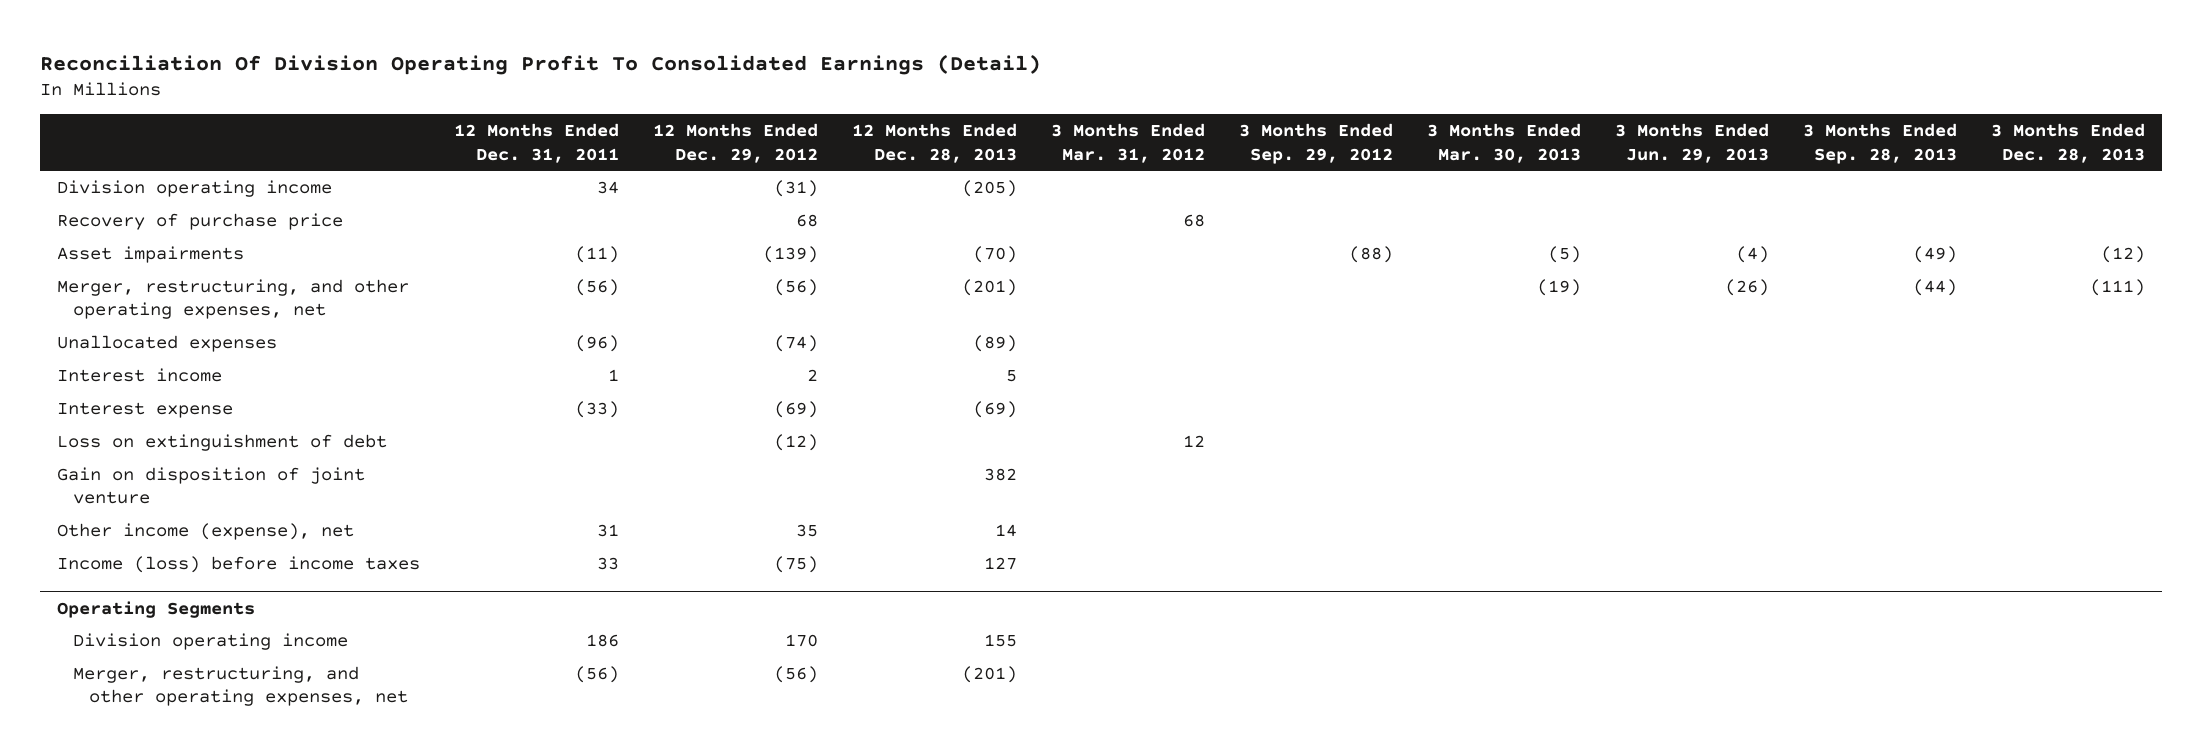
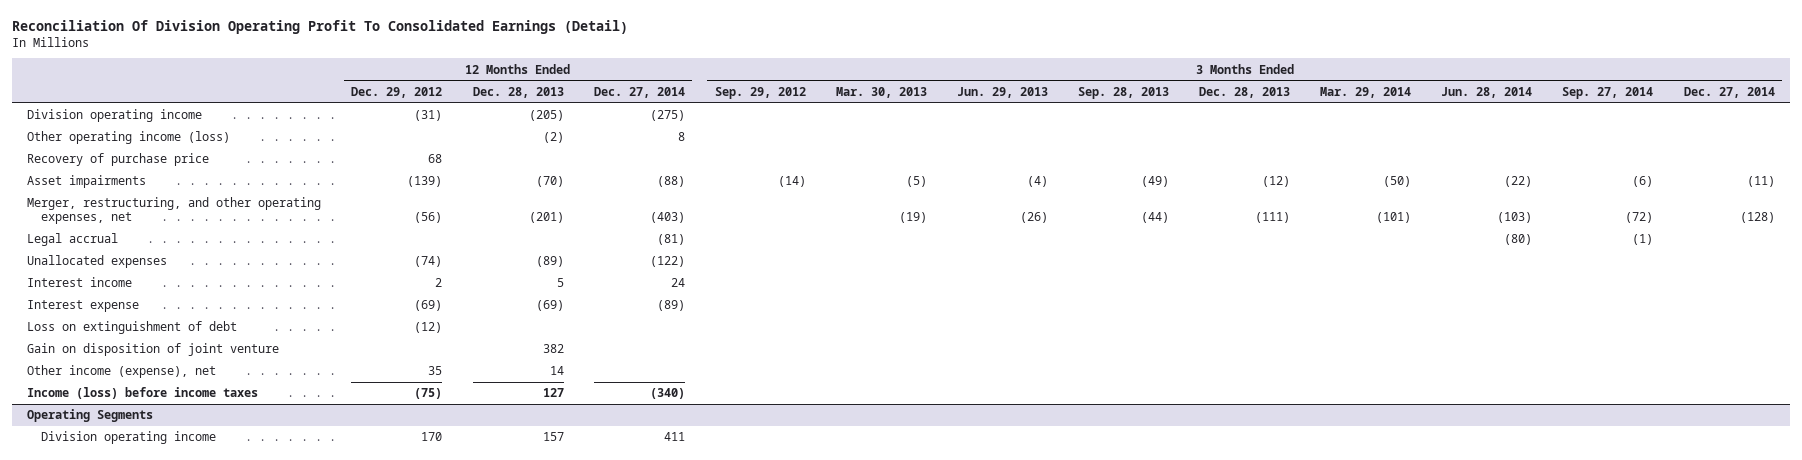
- | 12 Months Ended Dec. 31, 2011 | 12 Months Ended Dec. 29, 2012 | 12 Months Ended Dec. 28, 2013 | 3 Months Ended Mar. 31, 2012 | 3 Months Ended Sep. 29, 2012 | 3 Months Ended Mar. 30, 2013 | 3 Months Ended Jun. 29, 2013 | 3 Months Ended Sep. 28, 2013 | 3 Months Ended Dec. 28, 2013
+ | 12 Months Ended Dec. 29, 2012 | 12 Months Ended Dec. 28, 2013 | 12 Months Ended Dec. 27, 2014 | 3 Months Ended Sep. 29, 2012 | 3 Months Ended Mar. 30, 2013 | 3 Months Ended Jun. 29, 2013 | 3 Months Ended Sep. 28, 2013 | 3 Months Ended Dec. 28, 2013 | 3 Months Ended Mar. 29, 2014 | 3 Months Ended Jun. 28, 2014 | 3 Months Ended Sep. 27, 2014 | 3 Months Ended Dec. 27, 2014
+ Other operating income (loss) | | (2) | 8 | | | | | | | | |
- Asset impairments | (11) | (139) | (70) | | (88) | (5) | (4) | (49) | (12)
+ Asset impairments | (139) | (70) | (88) | (14) | (5) | (4) | (49) | (12) | (50) | (22) | (6) | (11)
+ Legal accrual | | | (81) | | | | | | | (80) | (1) |
@ Operating Segments
- Division operating income | 186 | 170 | 155 | | | | | |
- Merger, restructuring, and other operating expenses, net | (56) | (56) | (201) | | | | | |
+ Division operating income | 170 | 157 | 411 | | | | | | | | |

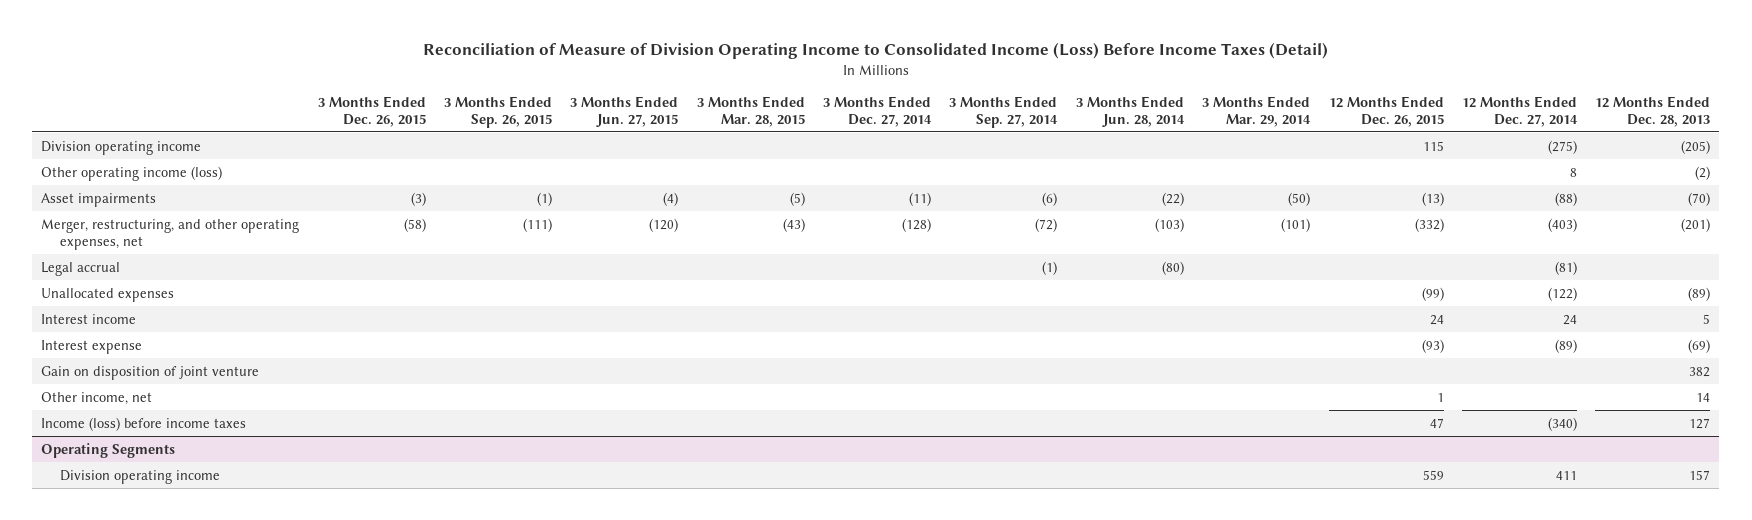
- Reconciliation Of Division Operating Profit To Consolidated Earnings (Detail)
+ Reconciliation of Measure of Division Operating Income to Consolidated Income (Loss) Before Income Taxes (Detail)
- | 12 Months Ended Dec. 29, 2012 | 12 Months Ended Dec. 28, 2013 | 12 Months Ended Dec. 27, 2014 | 3 Months Ended Sep. 29, 2012 | 3 Months Ended Mar. 30, 2013 | 3 Months Ended Jun. 29, 2013 | 3 Months Ended Sep. 28, 2013 | 3 Months Ended Dec. 28, 2013 | 3 Months Ended Mar. 29, 2014 | 3 Months Ended Jun. 28, 2014 | 3 Months Ended Sep. 27, 2014 | 3 Months Ended Dec. 27, 2014
+ | 3 Months Ended Dec. 26, 2015 | 3 Months Ended Sep. 26, 2015 | 3 Months Ended Jun. 27, 2015 | 3 Months Ended Mar. 28, 2015 | 3 Months Ended Dec. 27, 2014 | 3 Months Ended Sep. 27, 2014 | 3 Months Ended Jun. 28, 2014 | 3 Months Ended Mar. 29, 2014 | 12 Months Ended Dec. 26, 2015 | 12 Months Ended Dec. 27, 2014 | 12 Months Ended Dec. 28, 2013
- Recovery of purchase price | 68 | | | | | | | | | | |
- Loss on extinguishment of debt | (12) | | | | | | | | | | |
- Other income (expense), net | 35 | 14 | | | | | | | | | |
+ Other income, net | | | | | | | | | 1 | | 14

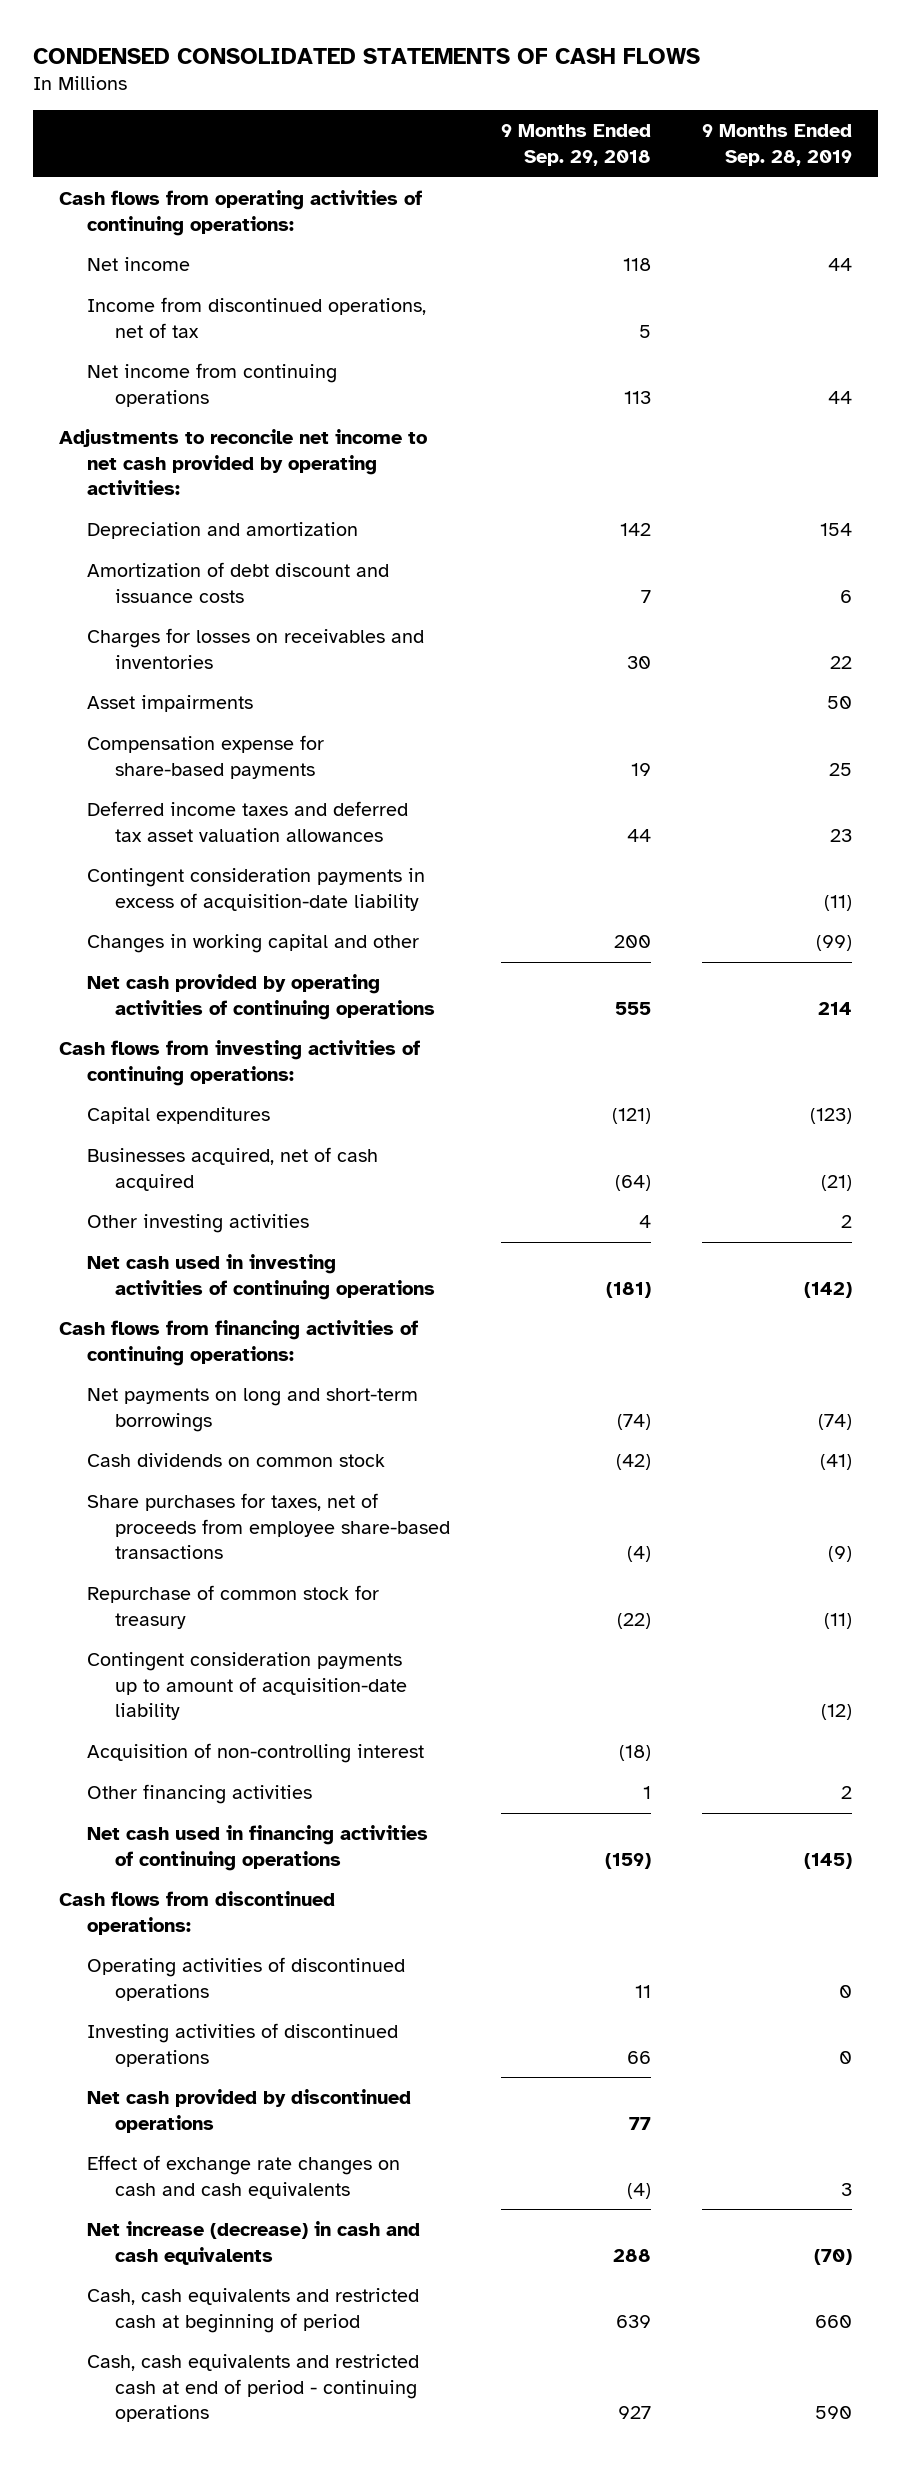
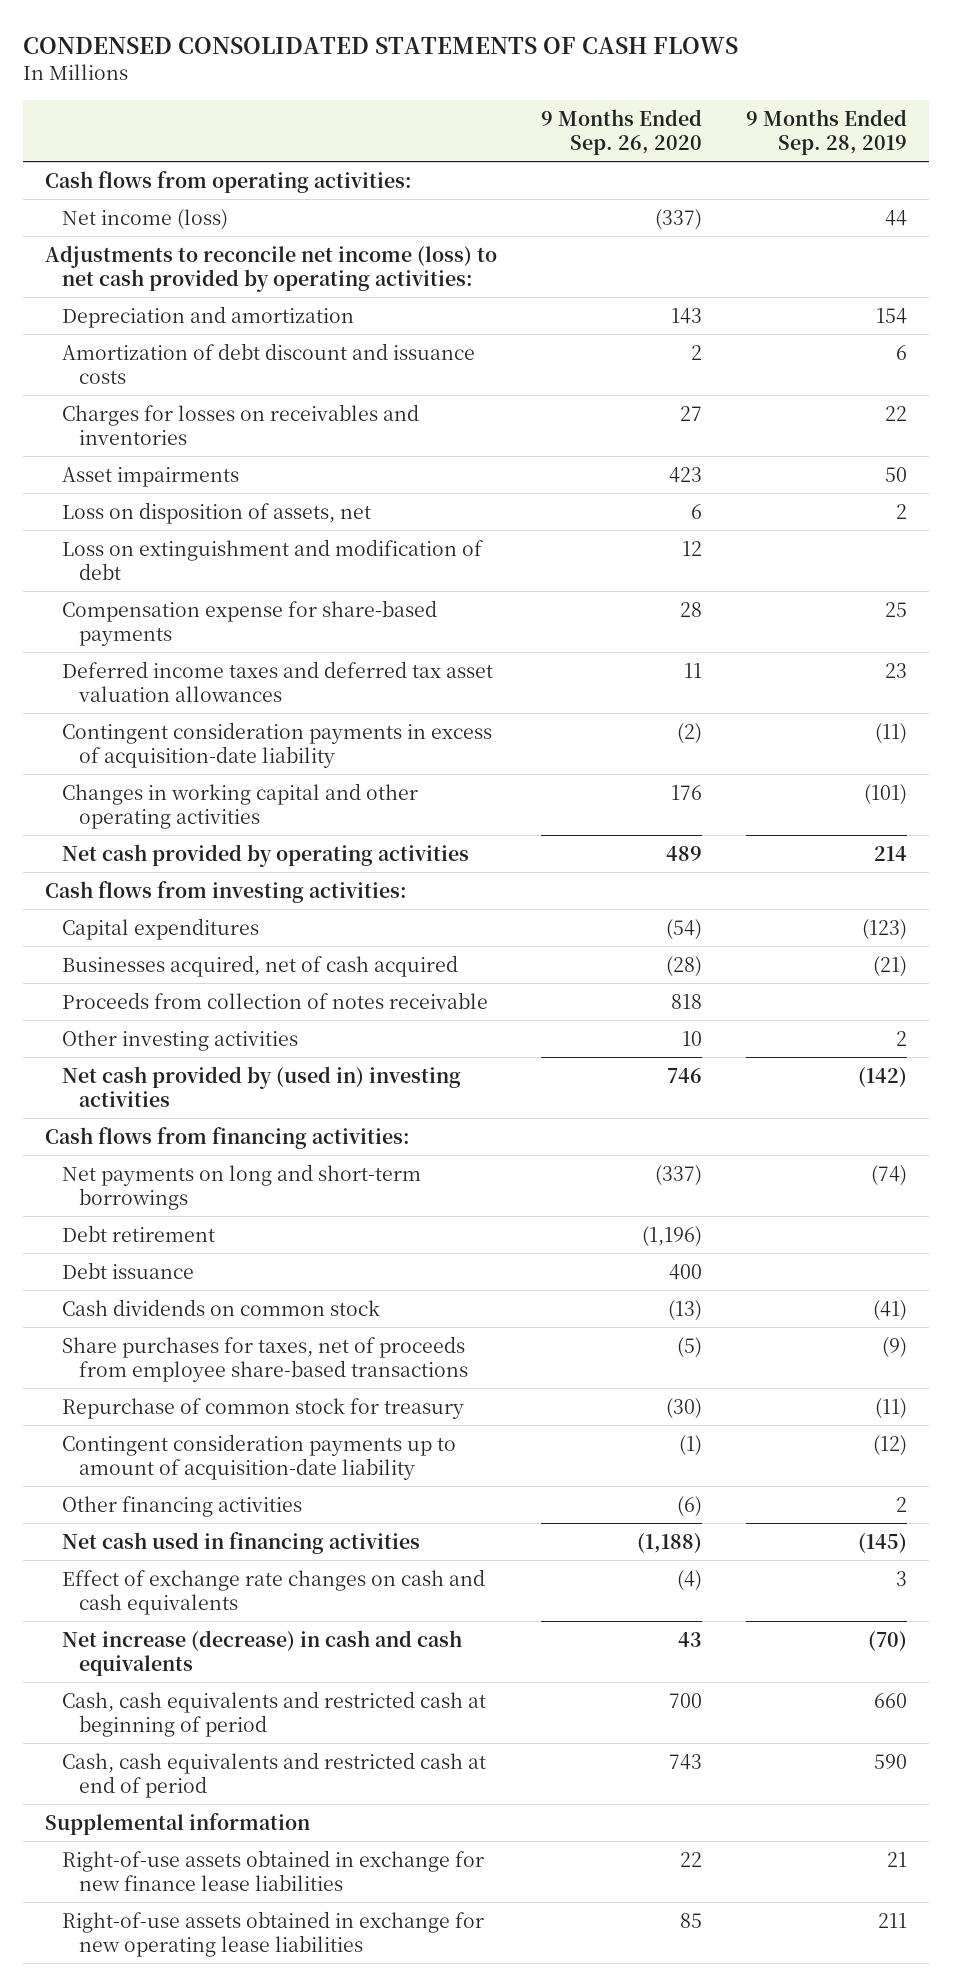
- | 9 Months Ended Sep. 29, 2018 | 9 Months Ended Sep. 28, 2019
+ | 9 Months Ended Sep. 26, 2020 | 9 Months Ended Sep. 28, 2019
- Cash flows from operating activities of continuing operations:
- Net income | 118 | 44
- Income from discontinued operations, net of tax | 5 |
- Net income from continuing operations | 113 | 44
- Adjustments to reconcile net income to net cash provided by operating activities:
+ Cash flows from operating activities:
+ Net income (loss) | (337) | 44
+ Adjustments to reconcile net income (loss) to net cash provided by operating activities:
+ Loss on disposition of assets, net | 6 | 2
+ Loss on extinguishment and modification of debt | 12 |
- Changes in working capital and other | 200 | (99)
- Net cash provided by operating activities of continuing operations | 555 | 214
- Cash flows from investing activities of continuing operations:
+ Changes in working capital and other operating activities | 176 | (101)
+ Net cash provided by operating activities | 489 | 214
+ Cash flows from investing activities:
+ Proceeds from collection of notes receivable | 818 |
- Net cash used in investing activities of continuing operations | (181) | (142)
- Cash flows from financing activities of continuing operations:
+ Net cash provided by (used in) investing activities | 746 | (142)
+ Cash flows from financing activities:
+ Debt retirement | (1,196) |
+ Debt issuance | 400 |
- Acquisition of non-controlling interest | (18) |
- Net cash used in financing activities of continuing operations | (159) | (145)
- Cash flows from discontinued operations:
- Operating activities of discontinued operations | 11 | 0
- Investing activities of discontinued operations | 66 | 0
- Net cash provided by discontinued operations | 77 |
+ Net cash used in financing activities | (1,188) | (145)
- Cash, cash equivalents and restricted cash at end of period - continuing operations | 927 | 590
+ Cash, cash equivalents and restricted cash at end of period | 743 | 590
+ Supplemental information
+ Right-of-use assets obtained in exchange for new finance lease liabilities | 22 | 21
+ Right-of-use assets obtained in exchange for new operating lease liabilities | 85 | 211

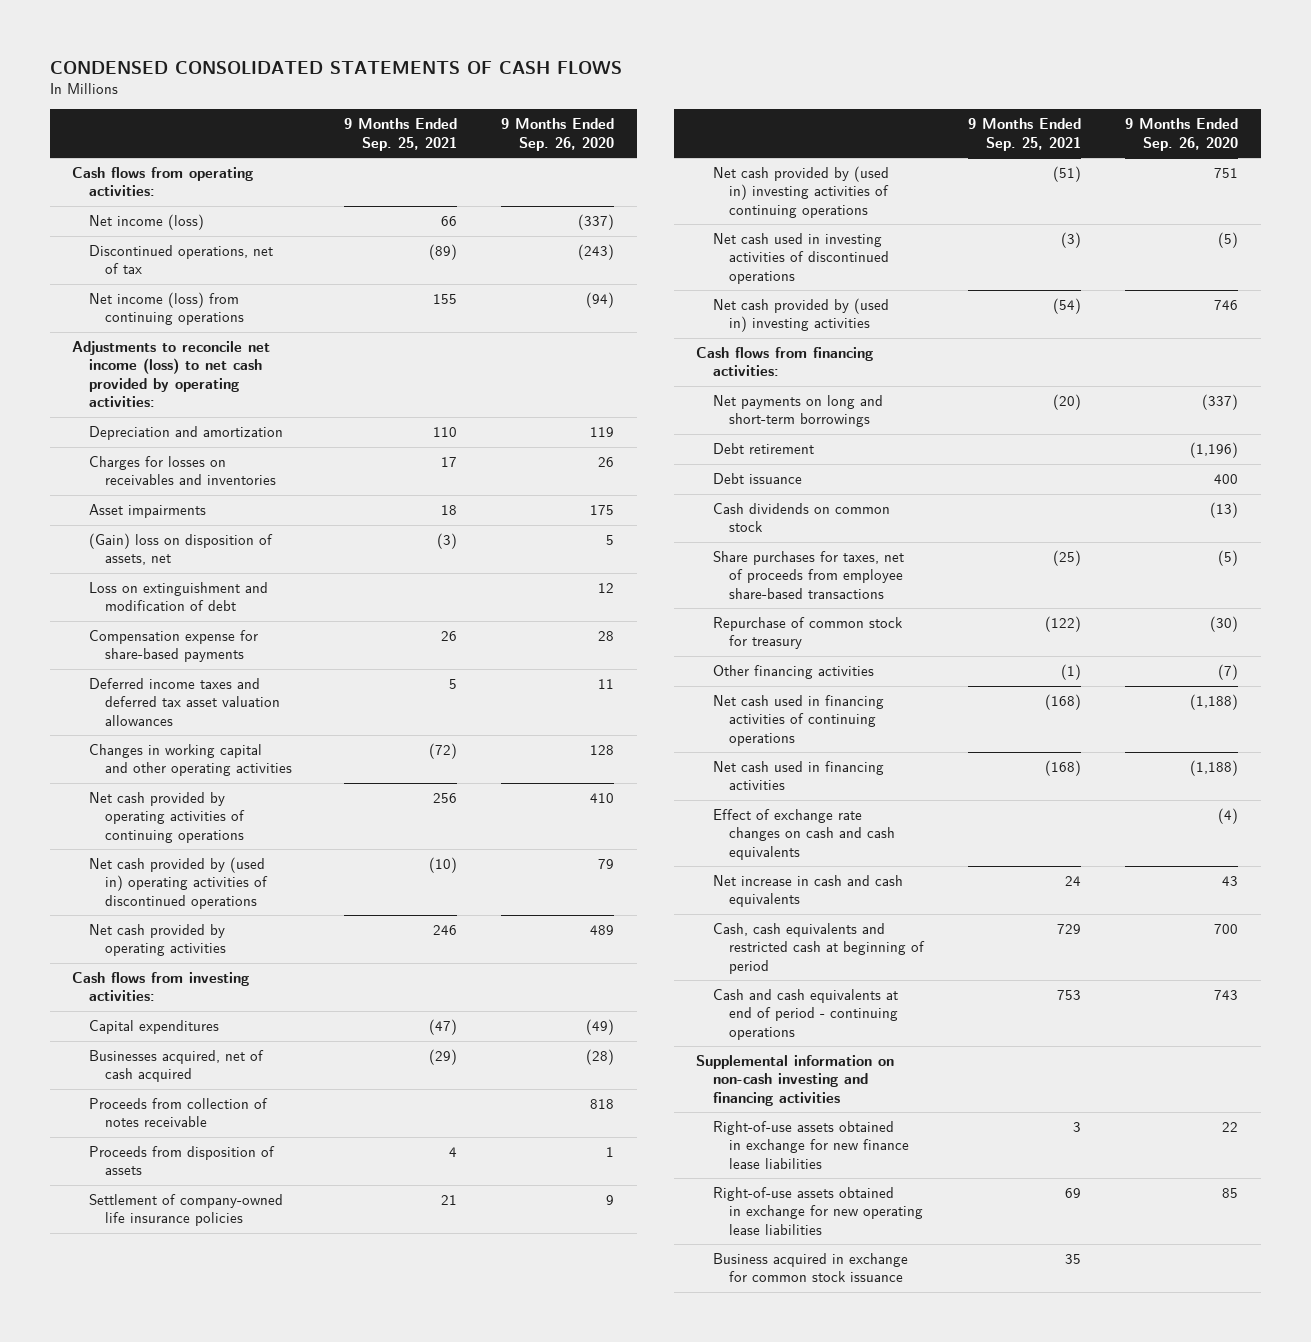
- | 9 Months Ended Sep. 26, 2020 | 9 Months Ended Sep. 28, 2019
+ | 9 Months Ended Sep. 25, 2021 | 9 Months Ended Sep. 26, 2020
+ Discontinued operations, net of tax | (89) | (243)
+ Net income (loss) from continuing operations | 155 | (94)
- Depreciation and amortization | 143 | 154
- Amortization of debt discount and issuance costs | 2 | 6
- Charges for losses on receivables and inventories | 27 | 22
- Asset impairments | 423 | 50
- Loss on disposition of assets, net | 6 | 2
+ Depreciation and amortization | 110 | 119
+ Charges for losses on receivables and inventories | 17 | 26
+ Asset impairments | 18 | 175
+ (Gain) loss on disposition of assets, net | (3) | 5
- Contingent consideration payments in excess of acquisition-date liability | (2) | (11)
- Changes in working capital and other operating activities | 176 | (101)
+ Changes in working capital and other operating activities | (72) | 128
+ Net cash provided by operating activities of continuing operations | 256 | 410
+ Net cash provided by (used in) operating activities of discontinued operations | (10) | 79
- Capital expenditures | (54) | (123)
+ Capital expenditures | (47) | (49)
- Other investing activities | 10 | 2
+ Proceeds from disposition of assets | 4 | 1
+ Settlement of company-owned life insurance policies | 21 | 9
+ Net cash provided by (used in) investing activities of continuing operations | (51) | 751
+ Net cash used in investing activities of discontinued operations | (3) | (5)
- Contingent consideration payments up to amount of acquisition-date liability | (1) | (12)
- Other financing activities | (6) | 2
+ Other financing activities | (1) | (7)
+ Net cash used in financing activities of continuing operations | (168) | (1,188)
- Net increase (decrease) in cash and cash equivalents | 43 | (70)
+ Net increase in cash and cash equivalents | 24 | 43
- Cash, cash equivalents and restricted cash at end of period | 743 | 590
- Supplemental information
+ Cash and cash equivalents at end of period - continuing operations | 753 | 743
+ Supplemental information on non-cash investing and financing activities
+ Business acquired in exchange for common stock issuance | 35 |

